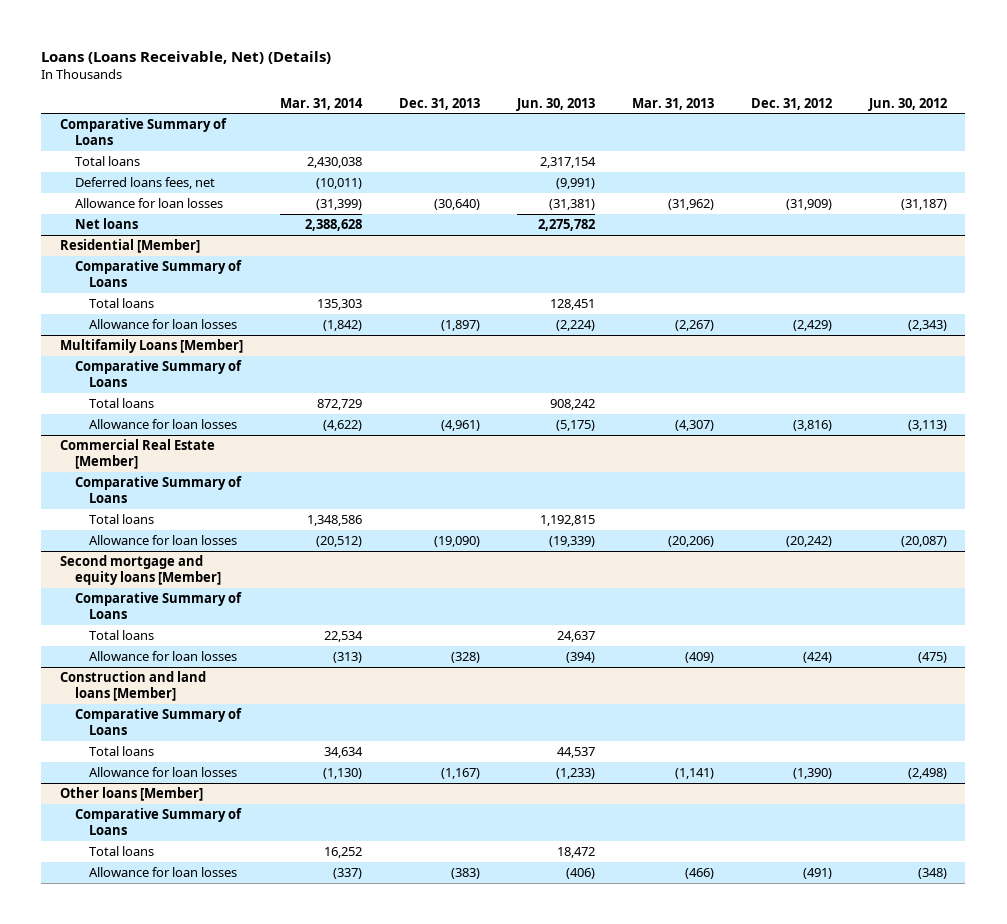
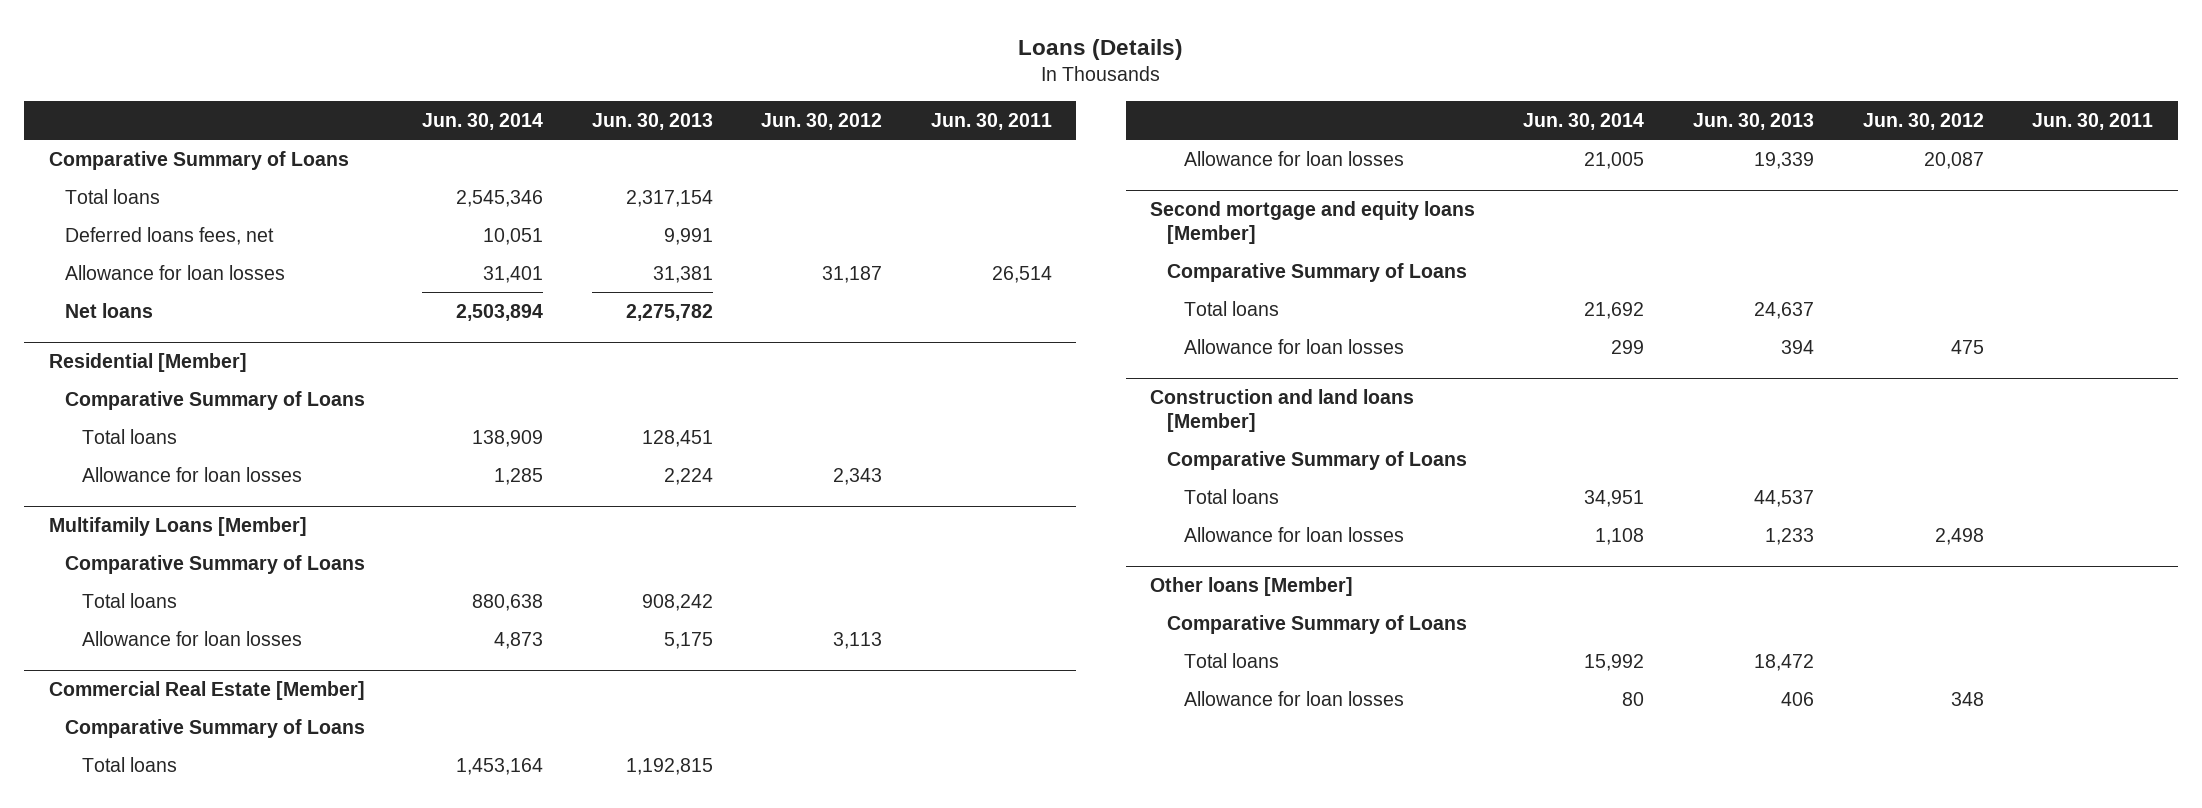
- Loans (Loans Receivable, Net) (Details)
+ Loans (Details)
- | Mar. 31, 2014 | Dec. 31, 2013 | Jun. 30, 2013 | Mar. 31, 2013 | Dec. 31, 2012 | Jun. 30, 2012
+ | Jun. 30, 2014 | Jun. 30, 2013 | Jun. 30, 2012 | Jun. 30, 2011
- Deferred loans fees, net | (10,011) | | (9,991) | | |
- Allowance for loan losses | (31,399) | (30,640) | (31,381) | (31,962) | (31,909) | (31,187)
+ Deferred loans fees, net | 10,051 | 9,991 | |
+ Allowance for loan losses | 31,401 | 31,381 | 31,187 | 26,514
@ Residential [Member]
- Allowance for loan losses | (1,842) | (1,897) | (2,224) | (2,267) | (2,429) | (2,343)
+ Allowance for loan losses | 1,285 | 2,224 | 2,343 |
@ Multifamily Loans [Member]
- Allowance for loan losses | (4,622) | (4,961) | (5,175) | (4,307) | (3,816) | (3,113)
+ Allowance for loan losses | 4,873 | 5,175 | 3,113 |
@ Commercial Real Estate [Member]
- Allowance for loan losses | (20,512) | (19,090) | (19,339) | (20,206) | (20,242) | (20,087)
+ Allowance for loan losses | 21,005 | 19,339 | 20,087 |
@ Second mortgage and equity loans [Member]
- Allowance for loan losses | (313) | (328) | (394) | (409) | (424) | (475)
+ Allowance for loan losses | 299 | 394 | 475 |
@ Construction and land loans [Member]
- Allowance for loan losses | (1,130) | (1,167) | (1,233) | (1,141) | (1,390) | (2,498)
+ Allowance for loan losses | 1,108 | 1,233 | 2,498 |
@ Other loans [Member]
- Allowance for loan losses | (337) | (383) | (406) | (466) | (491) | (348)
+ Allowance for loan losses | 80 | 406 | 348 |

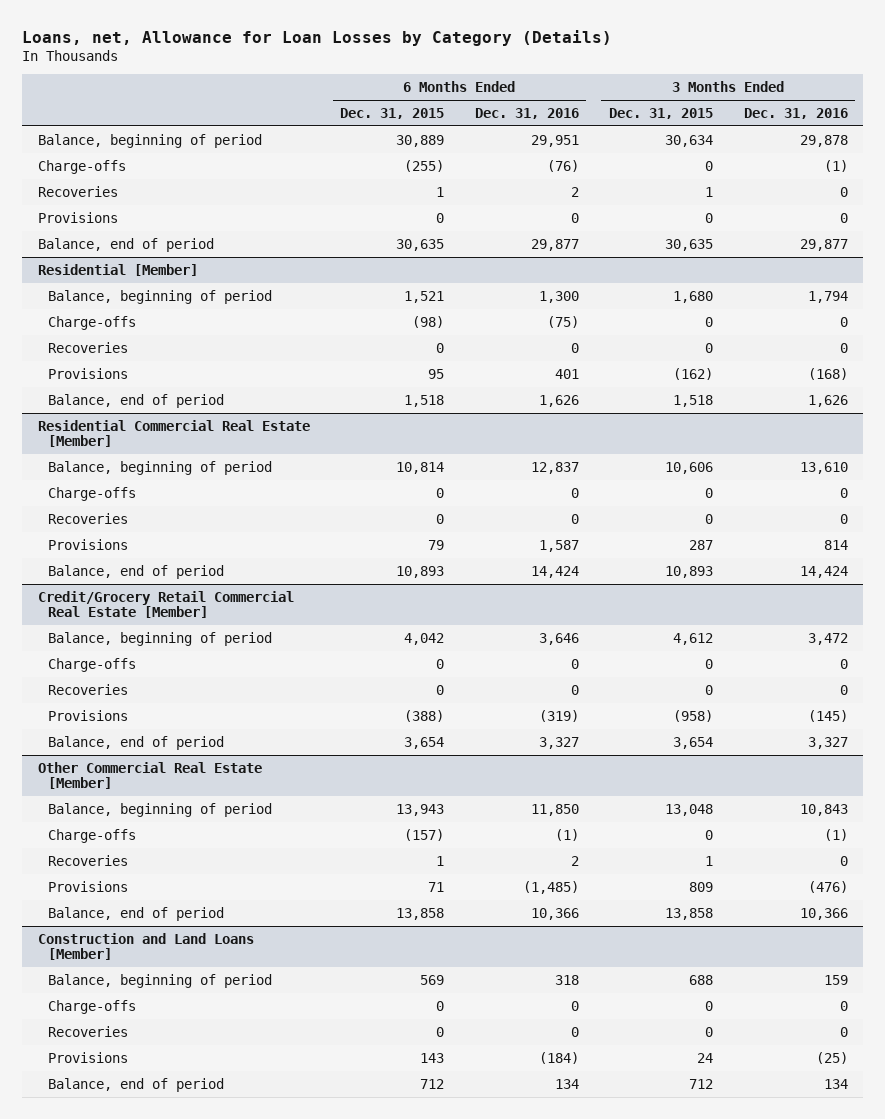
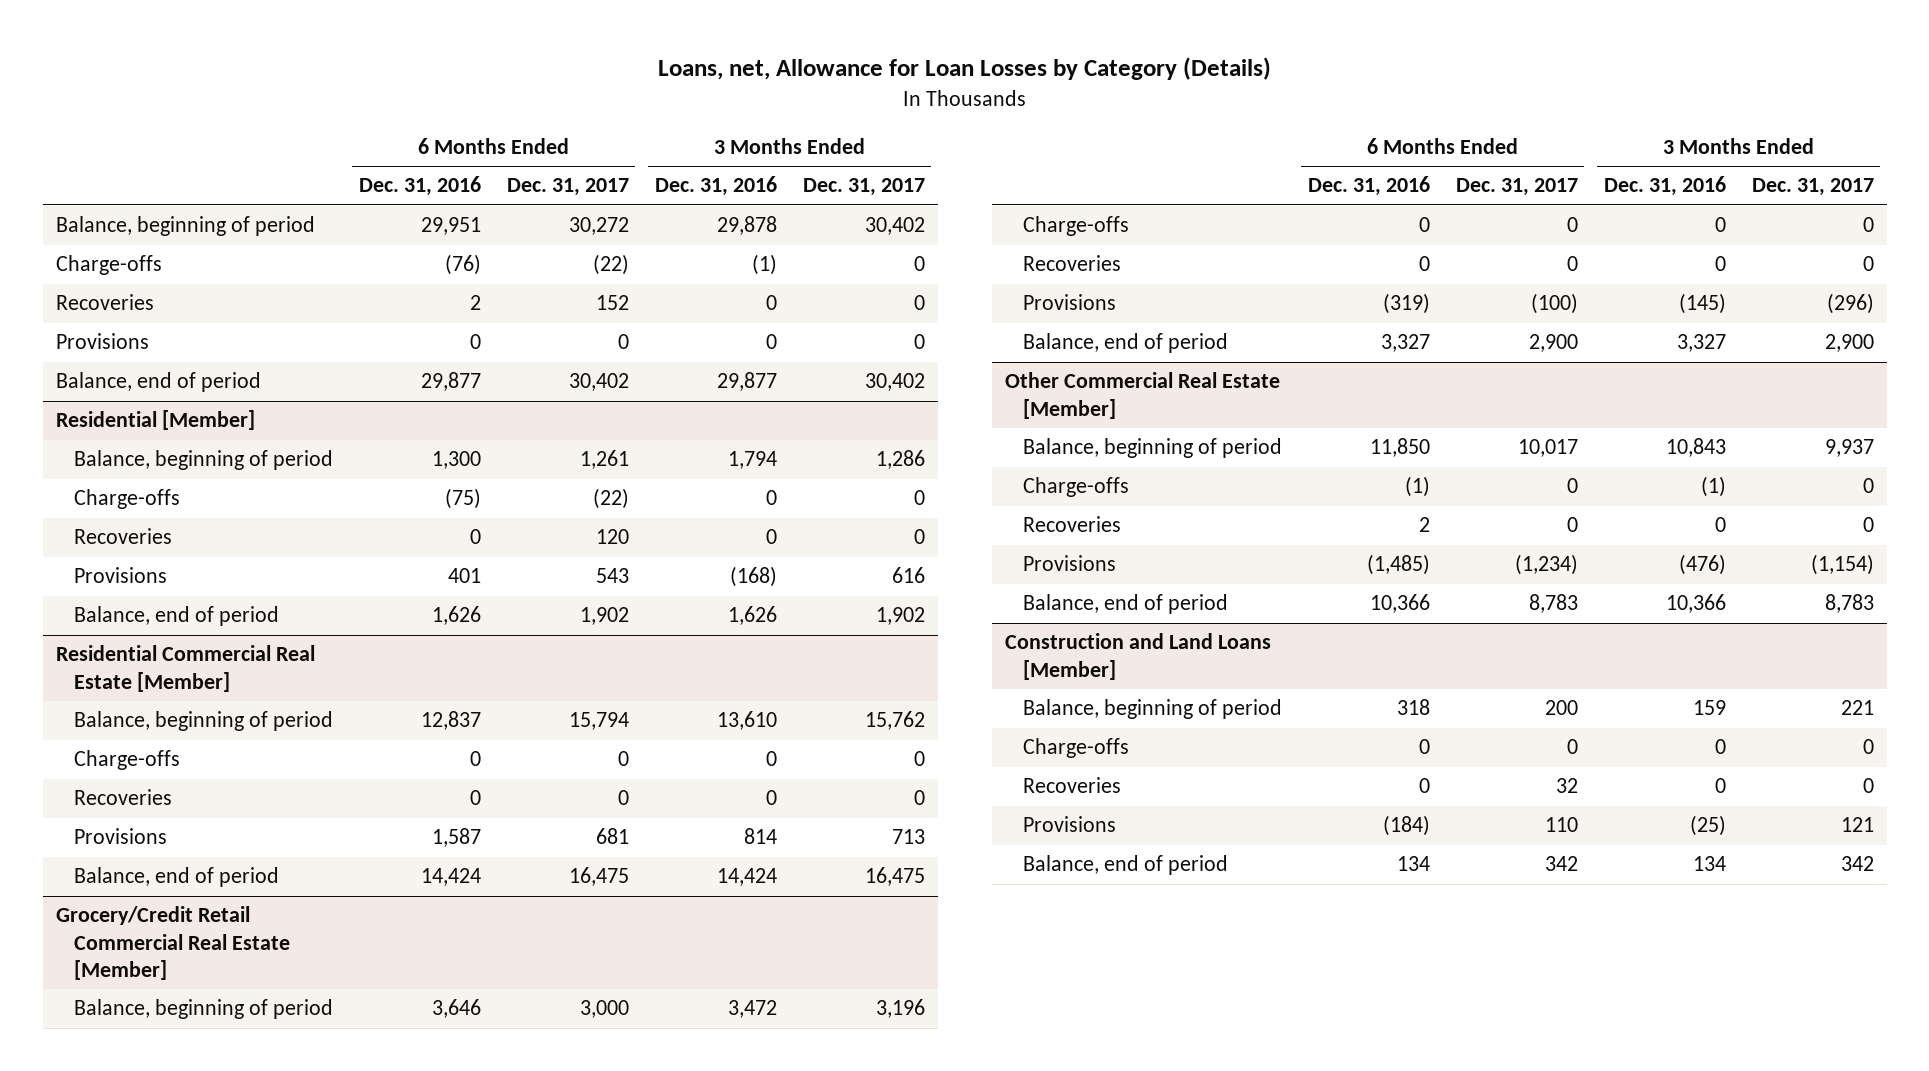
- | 6 Months Ended Dec. 31, 2015 | 6 Months Ended Dec. 31, 2016 | 3 Months Ended Dec. 31, 2015 | 3 Months Ended Dec. 31, 2016
+ | 6 Months Ended Dec. 31, 2016 | 6 Months Ended Dec. 31, 2017 | 3 Months Ended Dec. 31, 2016 | 3 Months Ended Dec. 31, 2017
- Credit/Grocery Retail Commercial Real Estate [Member]
+ Grocery/Credit Retail Commercial Real Estate [Member]

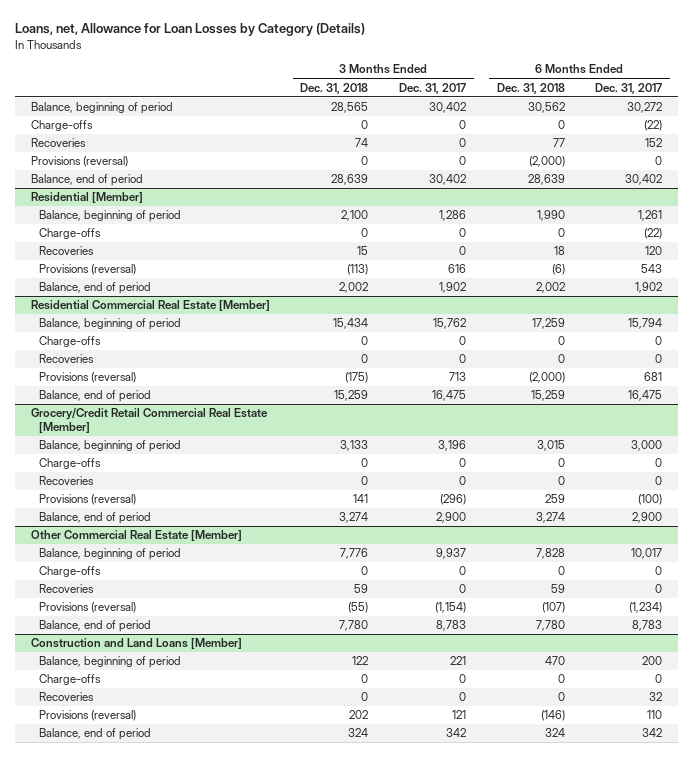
- | 6 Months Ended Dec. 31, 2016 | 6 Months Ended Dec. 31, 2017 | 3 Months Ended Dec. 31, 2016 | 3 Months Ended Dec. 31, 2017
+ | 3 Months Ended Dec. 31, 2018 | 3 Months Ended Dec. 31, 2017 | 6 Months Ended Dec. 31, 2018 | 6 Months Ended Dec. 31, 2017
- Provisions | 0 | 0 | 0 | 0
+ Provisions (reversal) | 0 | 0 | (2,000) | 0
@ Residential [Member]
- Provisions | 401 | 543 | (168) | 616
+ Provisions (reversal) | (113) | 616 | (6) | 543
@ Residential Commercial Real Estate [Member]
- Provisions | 1,587 | 681 | 814 | 713
+ Provisions (reversal) | (175) | 713 | (2,000) | 681
@ Grocery/Credit Retail Commercial Real Estate [Member]
- Provisions | (319) | (100) | (145) | (296)
+ Provisions (reversal) | 141 | (296) | 259 | (100)
@ Other Commercial Real Estate [Member]
- Provisions | (1,485) | (1,234) | (476) | (1,154)
+ Provisions (reversal) | (55) | (1,154) | (107) | (1,234)
@ Construction and Land Loans [Member]
- Provisions | (184) | 110 | (25) | 121
+ Provisions (reversal) | 202 | 121 | (146) | 110

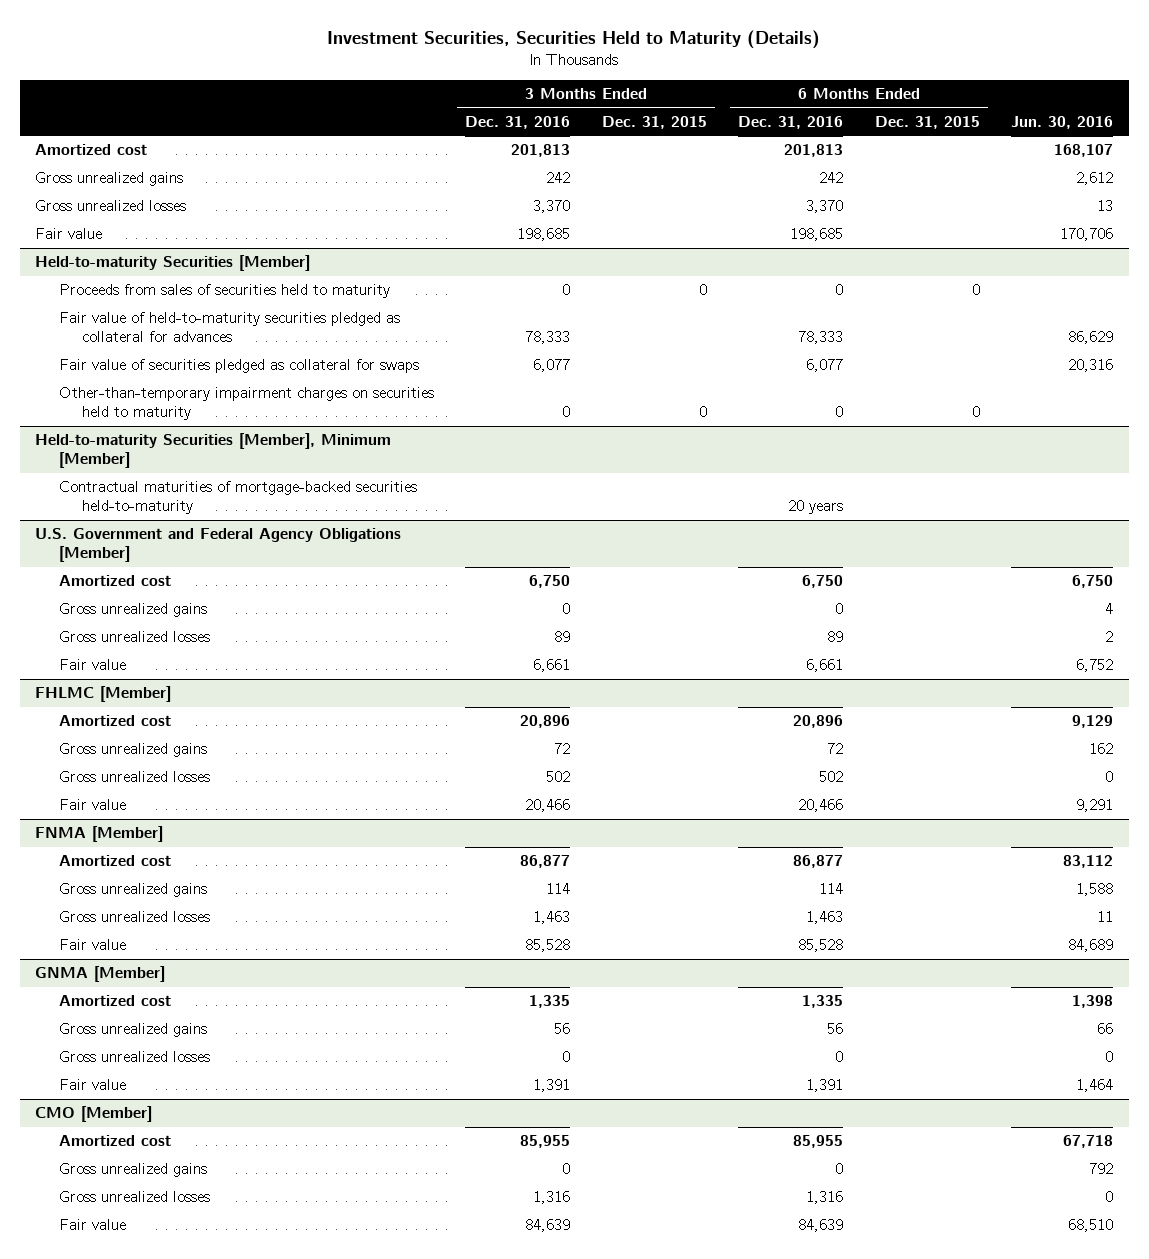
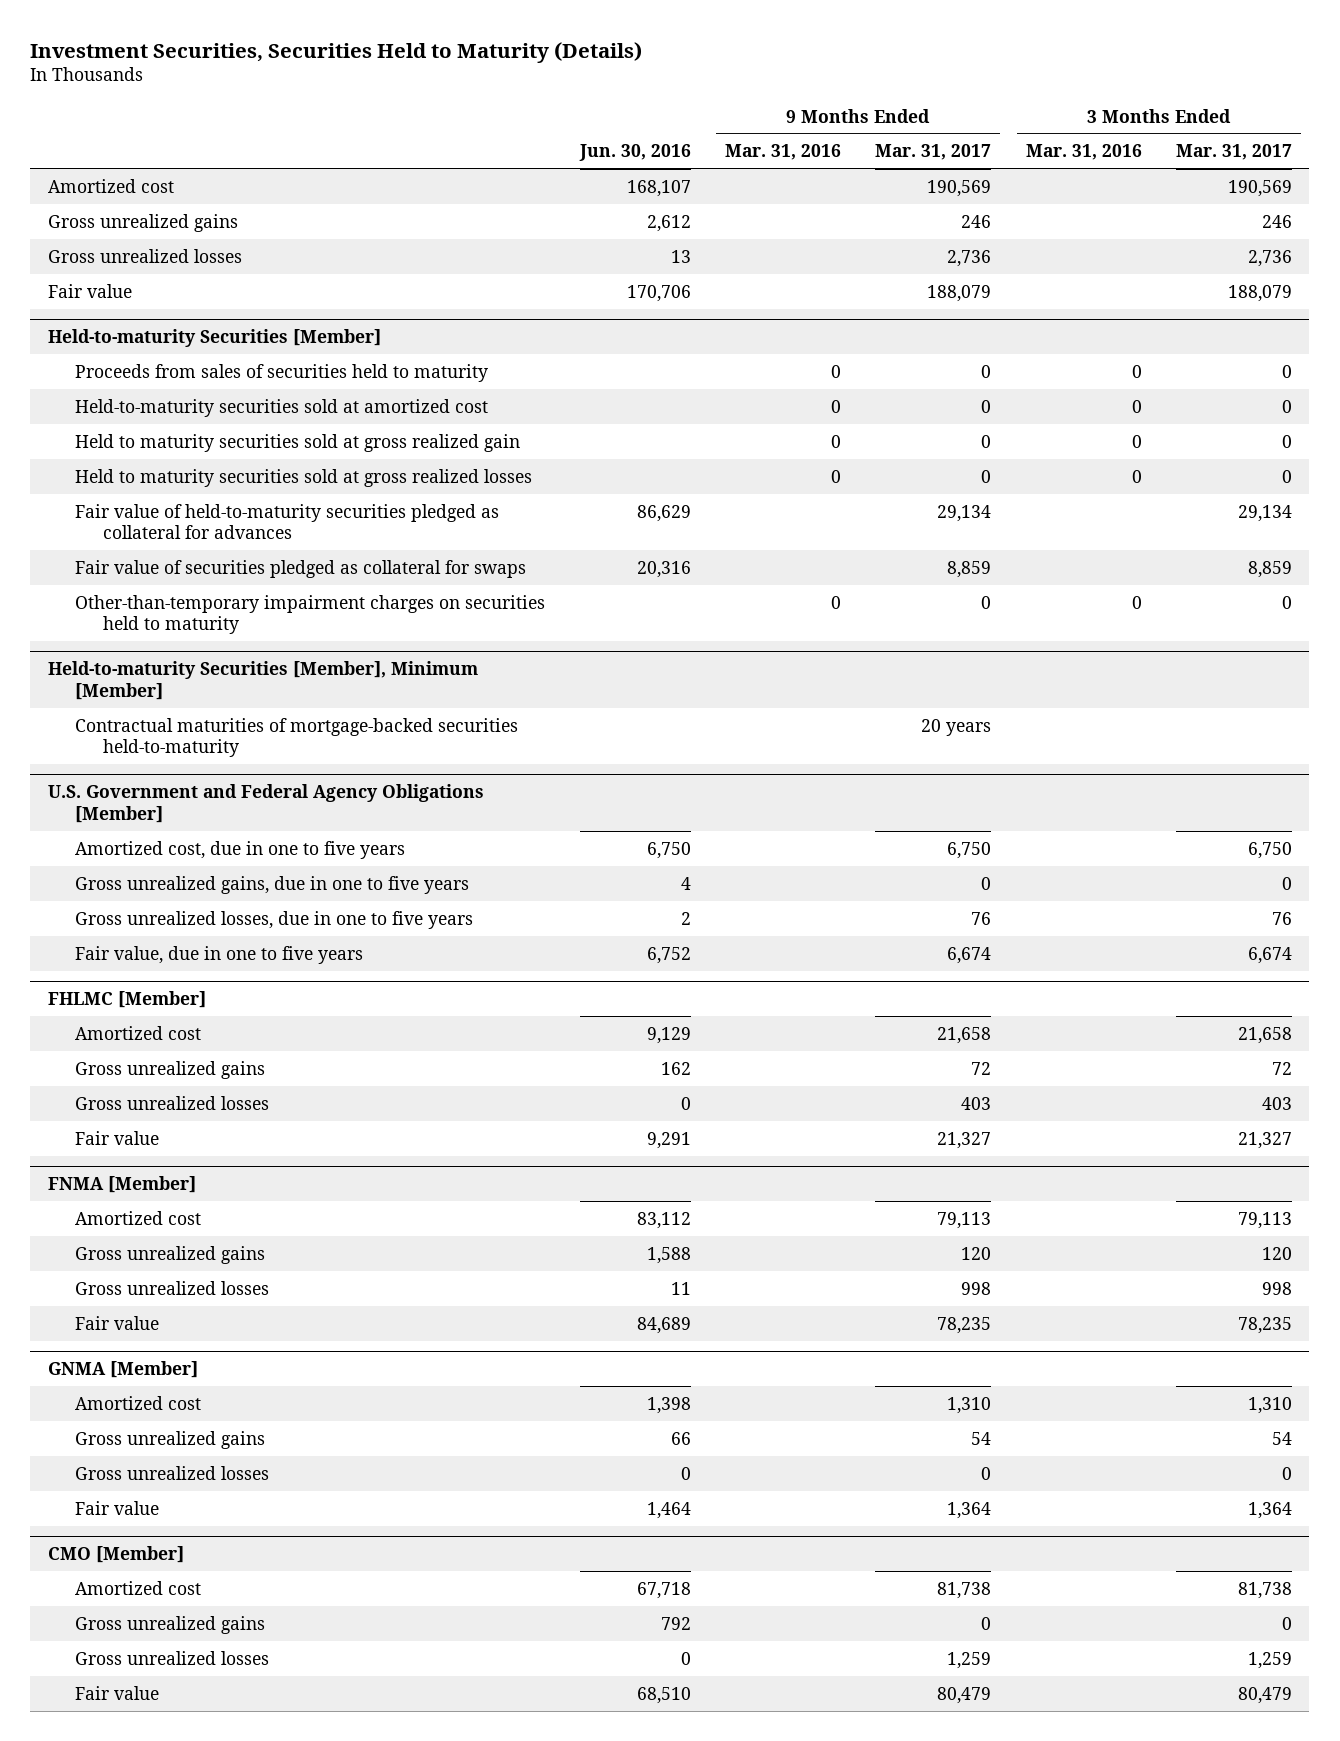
- | 3 Months Ended Dec. 31, 2016 | 3 Months Ended Dec. 31, 2015 | 6 Months Ended Dec. 31, 2016 | 6 Months Ended Dec. 31, 2015 | Jun. 30, 2016
+ | Jun. 30, 2016 | 9 Months Ended Mar. 31, 2016 | 9 Months Ended Mar. 31, 2017 | 3 Months Ended Mar. 31, 2016 | 3 Months Ended Mar. 31, 2017
@ Held-to-maturity Securities [Member]
+ Held-to-maturity securities sold at amortized cost | | 0 | 0 | 0 | 0
+ Held to maturity securities sold at gross realized gain | | 0 | 0 | 0 | 0
+ Held to maturity securities sold at gross realized losses | | 0 | 0 | 0 | 0
@ U.S. Government and Federal Agency Obligations [Member]
- Amortized cost | 6,750 | | 6,750 | | 6,750
- Gross unrealized gains | 0 | | 0 | | 4
- Gross unrealized losses | 89 | | 89 | | 2
- Fair value | 6,661 | | 6,661 | | 6,752
+ Amortized cost, due in one to five years | 6,750 | | 6,750 | | 6,750
+ Gross unrealized gains, due in one to five years | 4 | | 0 | | 0
+ Gross unrealized losses, due in one to five years | 2 | | 76 | | 76
+ Fair value, due in one to five years | 6,752 | | 6,674 | | 6,674

